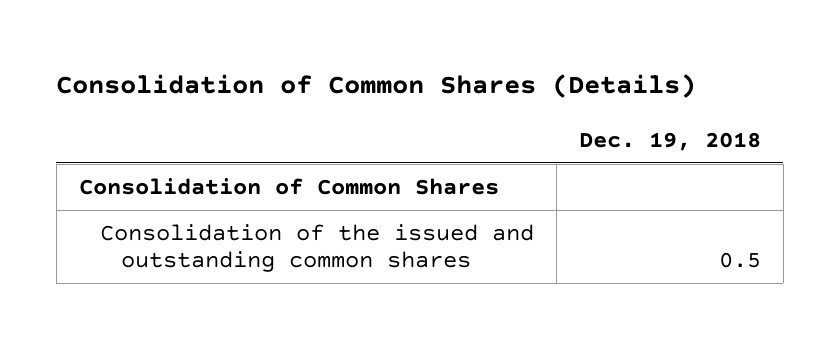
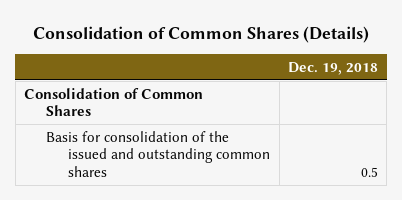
- Consolidation of the issued and outstanding common shares | 0.5
+ Basis for consolidation of the issued and outstanding common shares | 0.5

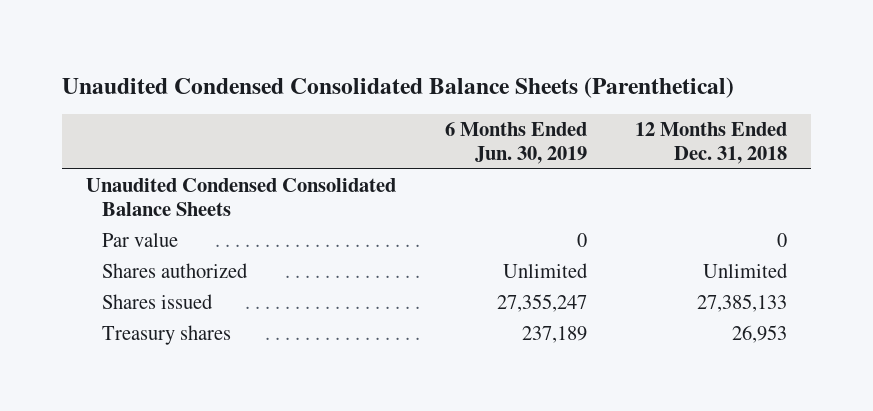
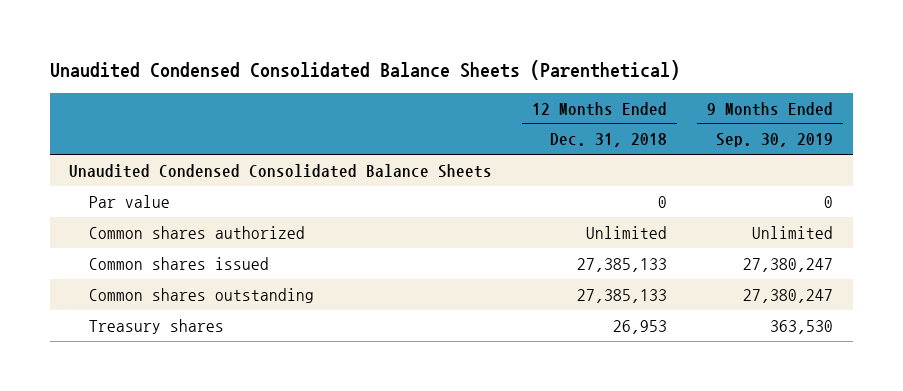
- | 6 Months Ended Jun. 30, 2019 | 12 Months Ended Dec. 31, 2018
+ | 12 Months Ended Dec. 31, 2018 | 9 Months Ended Sep. 30, 2019
- Shares authorized | Unlimited | Unlimited
- Shares issued | 27,355,247 | 27,385,133
+ Common shares authorized | Unlimited | Unlimited
+ Common shares issued | 27,385,133 | 27,380,247
+ Common shares outstanding | 27,385,133 | 27,380,247

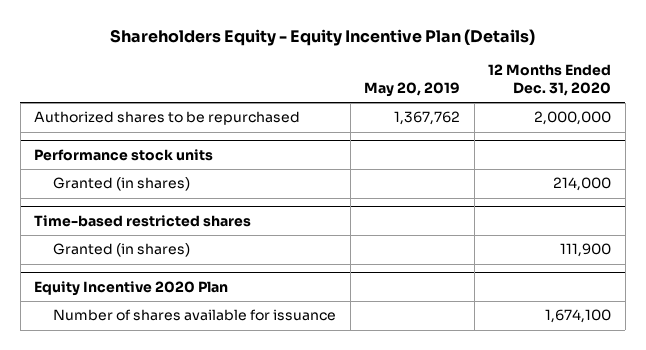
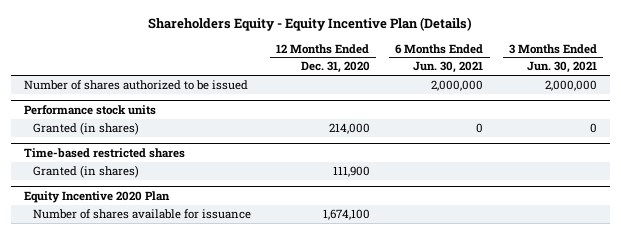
- | May 20, 2019 | 12 Months Ended Dec. 31, 2020
+ | 12 Months Ended Dec. 31, 2020 | 6 Months Ended Jun. 30, 2021 | 3 Months Ended Jun. 30, 2021
- Authorized shares to be repurchased | 1,367,762 | 2,000,000
+ Number of shares authorized to be issued | | 2,000,000 | 2,000,000

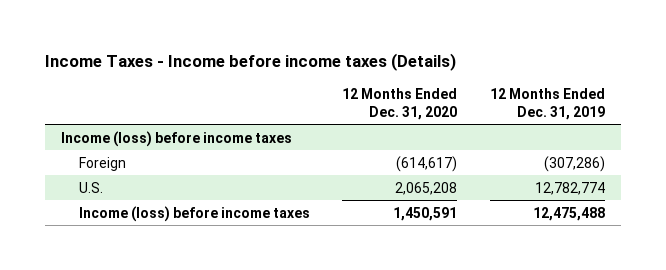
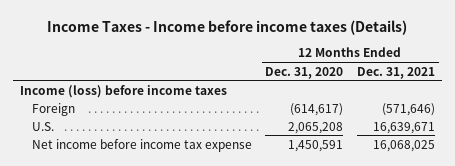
- | 12 Months Ended Dec. 31, 2020 | 12 Months Ended Dec. 31, 2019
+ | 12 Months Ended Dec. 31, 2020 | 12 Months Ended Dec. 31, 2021
- Income (loss) before income taxes | 1,450,591 | 12,475,488
+ Net income before income tax expense | 1,450,591 | 16,068,025

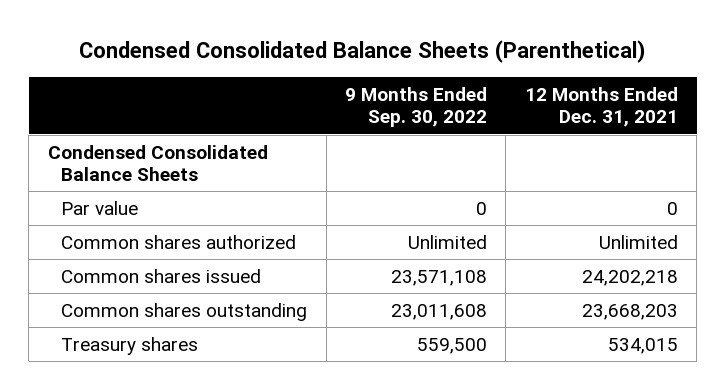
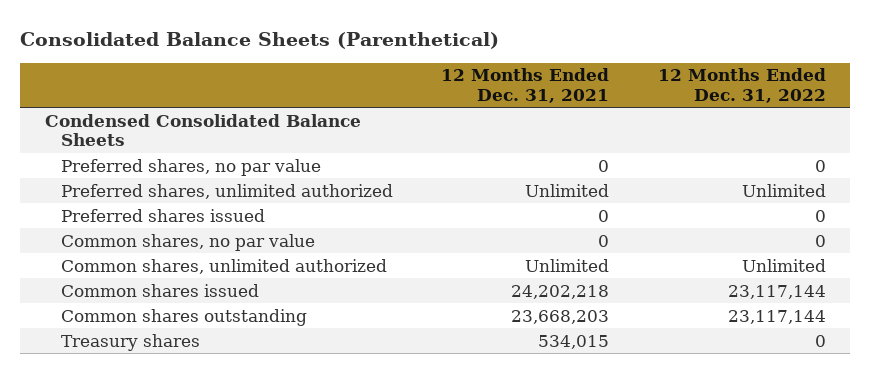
- Condensed Consolidated Balance Sheets (Parenthetical)
+ Consolidated Balance Sheets (Parenthetical)
- | 9 Months Ended Sep. 30, 2022 | 12 Months Ended Dec. 31, 2021
+ | 12 Months Ended Dec. 31, 2021 | 12 Months Ended Dec. 31, 2022
- Par value | 0 | 0
- Common shares authorized | Unlimited | Unlimited
+ Preferred shares, no par value | 0 | 0
+ Preferred shares, unlimited authorized | Unlimited | Unlimited
+ Preferred shares issued | 0 | 0
+ Common shares, no par value | 0 | 0
+ Common shares, unlimited authorized | Unlimited | Unlimited

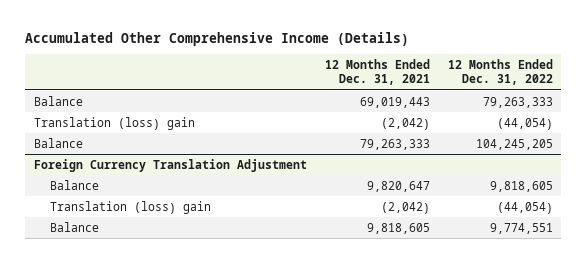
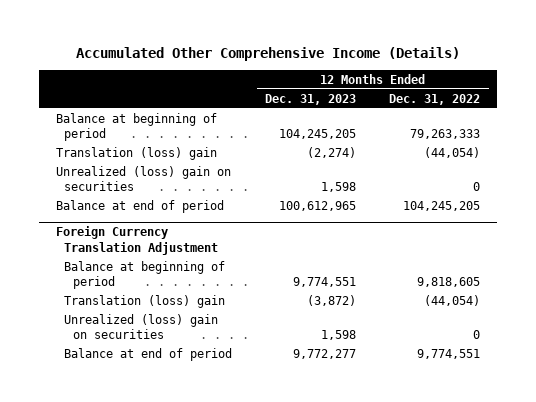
- | 12 Months Ended Dec. 31, 2021 | 12 Months Ended Dec. 31, 2022
+ | 12 Months Ended Dec. 31, 2023 | 12 Months Ended Dec. 31, 2022
- Balance | 69,019,443 | 79,263,333
+ Balance at beginning of period | 104,245,205 | 79,263,333
- Balance | 79,263,333 | 104,245,205
+ Unrealized (loss) gain on securities | 1,598 | 0
+ Balance at end of period | 100,612,965 | 104,245,205
@ Foreign Currency Translation Adjustment
- Balance | 9,820,647 | 9,818,605
+ Balance at beginning of period | 9,774,551 | 9,818,605
- Balance | 9,818,605 | 9,774,551
+ Unrealized (loss) gain on securities | 1,598 | 0
+ Balance at end of period | 9,772,277 | 9,774,551

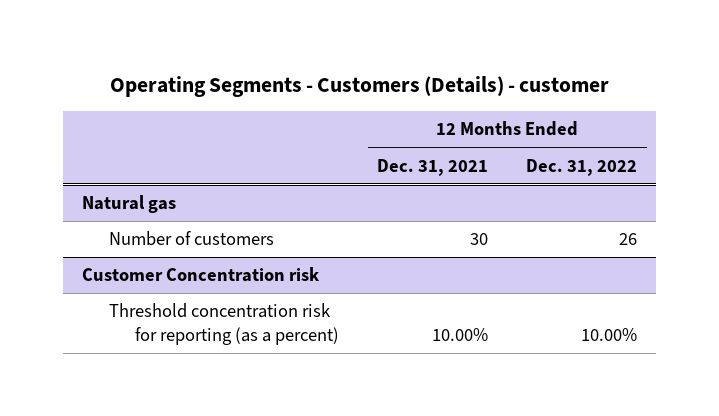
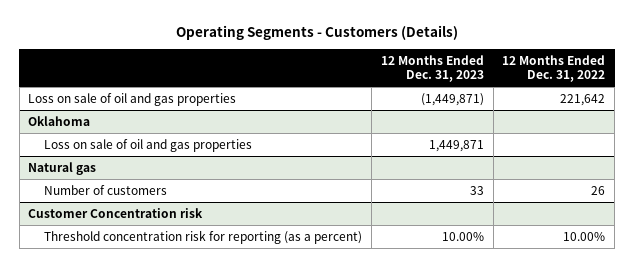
- Operating Segments - Customers (Details) - customer
+ Operating Segments - Customers (Details)
- | 12 Months Ended Dec. 31, 2021 | 12 Months Ended Dec. 31, 2022
+ | 12 Months Ended Dec. 31, 2023 | 12 Months Ended Dec. 31, 2022
+ Loss on sale of oil and gas properties | (1,449,871) | 221,642
+ Oklahoma
+ Loss on sale of oil and gas properties | 1,449,871 |

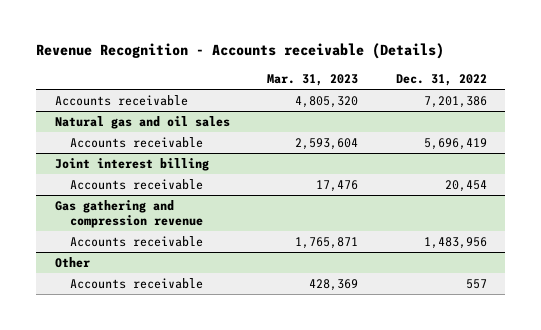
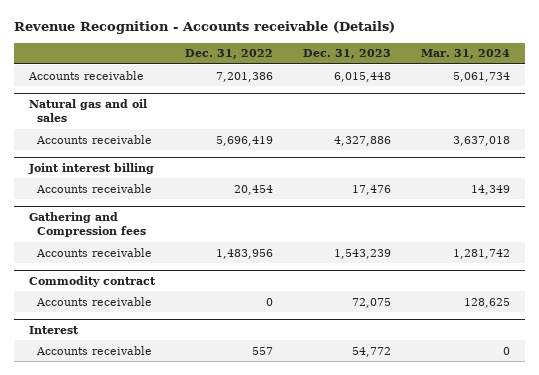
- | Mar. 31, 2023 | Dec. 31, 2022
+ | Dec. 31, 2022 | Dec. 31, 2023 | Mar. 31, 2024
- Gas gathering and compression revenue
+ Gathering and Compression fees
- Other
+ Commodity contract
+ Accounts receivable | 0 | 72,075 | 128,625
+ Interest

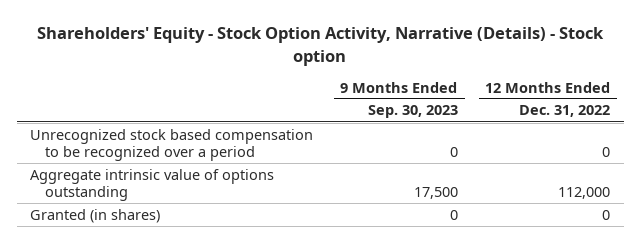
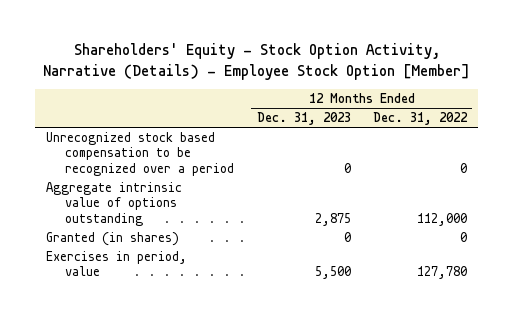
- Shareholders' Equity - Stock Option Activity, Narrative (Details) - Stock option
+ Shareholders' Equity - Stock Option Activity, Narrative (Details) - Employee Stock Option [Member]
- | 9 Months Ended Sep. 30, 2023 | 12 Months Ended Dec. 31, 2022
+ | 12 Months Ended Dec. 31, 2023 | 12 Months Ended Dec. 31, 2022
+ Exercises in period, value | 5,500 | 127,780

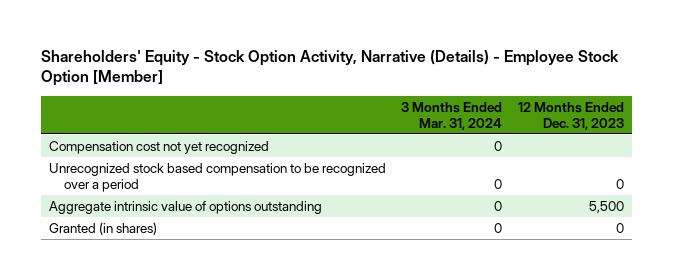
- | 12 Months Ended Dec. 31, 2023 | 12 Months Ended Dec. 31, 2022
+ | 3 Months Ended Mar. 31, 2024 | 12 Months Ended Dec. 31, 2023
+ Compensation cost not yet recognized | 0 |
- Aggregate intrinsic value of options outstanding | 2,875 | 112,000
+ Aggregate intrinsic value of options outstanding | 0 | 5,500
- Exercises in period, value | 5,500 | 127,780

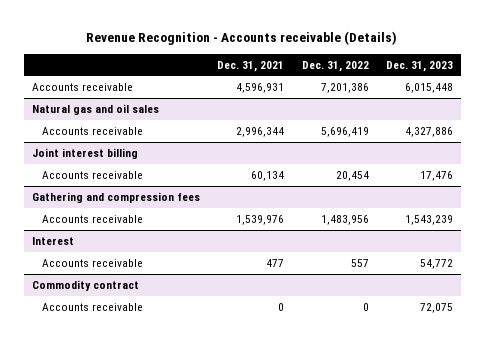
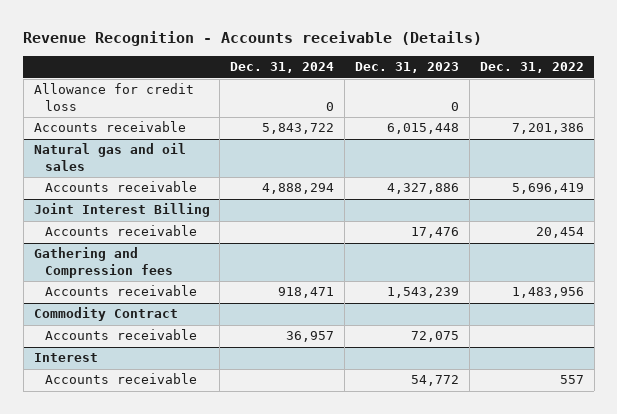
- | Dec. 31, 2021 | Dec. 31, 2022 | Dec. 31, 2023
+ | Dec. 31, 2024 | Dec. 31, 2023 | Dec. 31, 2022
+ Allowance for credit loss | 0 | 0 |
- Joint interest billing
+ Joint Interest Billing
- Gathering and compression fees
+ Gathering and Compression fees
+ Commodity Contract
+ Accounts receivable | 36,957 | 72,075 |
- Commodity contract
- Accounts receivable | 0 | 0 | 72,075

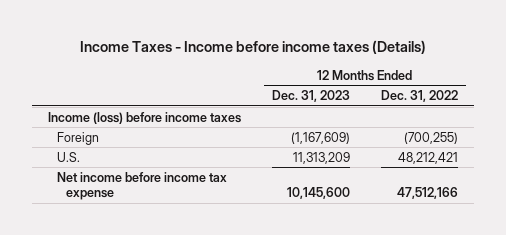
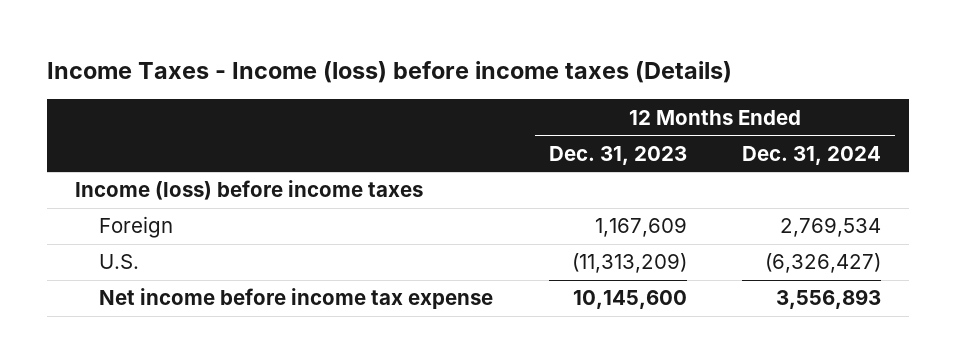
- Income Taxes - Income before income taxes (Details)
+ Income Taxes - Income (loss) before income taxes (Details)
- | 12 Months Ended Dec. 31, 2023 | 12 Months Ended Dec. 31, 2022
+ | 12 Months Ended Dec. 31, 2023 | 12 Months Ended Dec. 31, 2024
- Foreign | (1,167,609) | (700,255)
- U.S. | 11,313,209 | 48,212,421
+ Foreign | 1,167,609 | 2,769,534
+ U.S. | (11,313,209) | (6,326,427)

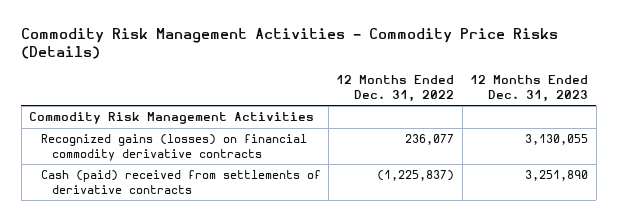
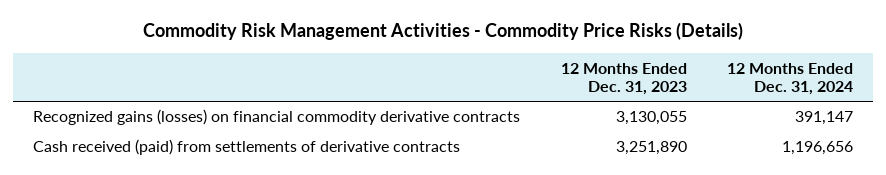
- | 12 Months Ended Dec. 31, 2022 | 12 Months Ended Dec. 31, 2023
+ | 12 Months Ended Dec. 31, 2023 | 12 Months Ended Dec. 31, 2024
- Commodity Risk Management Activities
- Cash (paid) received from settlements of derivative contracts | (1,225,837) | 3,251,890
+ Cash received (paid) from settlements of derivative contracts | 3,251,890 | 1,196,656

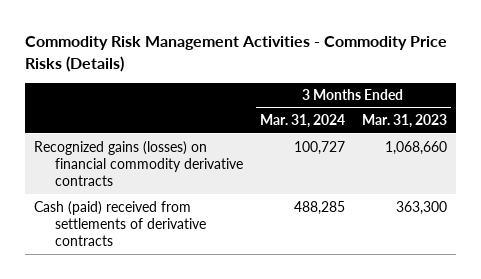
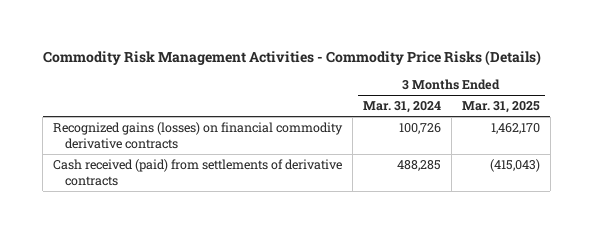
- | 3 Months Ended Mar. 31, 2024 | 3 Months Ended Mar. 31, 2023
+ | 3 Months Ended Mar. 31, 2024 | 3 Months Ended Mar. 31, 2025
- Recognized gains (losses) on financial commodity derivative contracts | 100,727 | 1,068,660
- Cash (paid) received from settlements of derivative contracts | 488,285 | 363,300
+ Recognized gains (losses) on financial commodity derivative contracts | 100,726 | 1,462,170
+ Cash received (paid) from settlements of derivative contracts | 488,285 | (415,043)

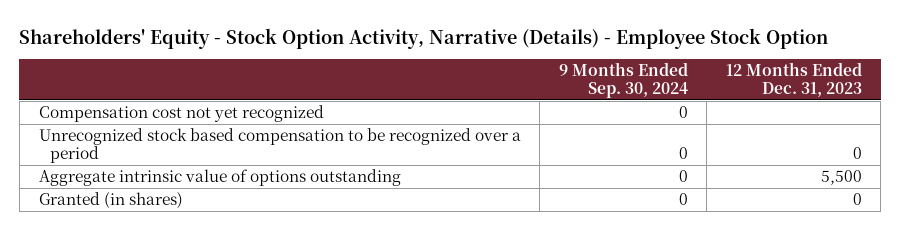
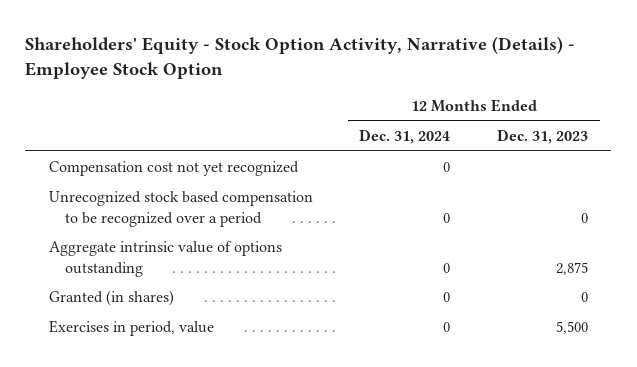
- | 9 Months Ended Sep. 30, 2024 | 12 Months Ended Dec. 31, 2023
+ | 12 Months Ended Dec. 31, 2024 | 12 Months Ended Dec. 31, 2023
- Aggregate intrinsic value of options outstanding | 0 | 5,500
+ Aggregate intrinsic value of options outstanding | 0 | 2,875
+ Exercises in period, value | 0 | 5,500

